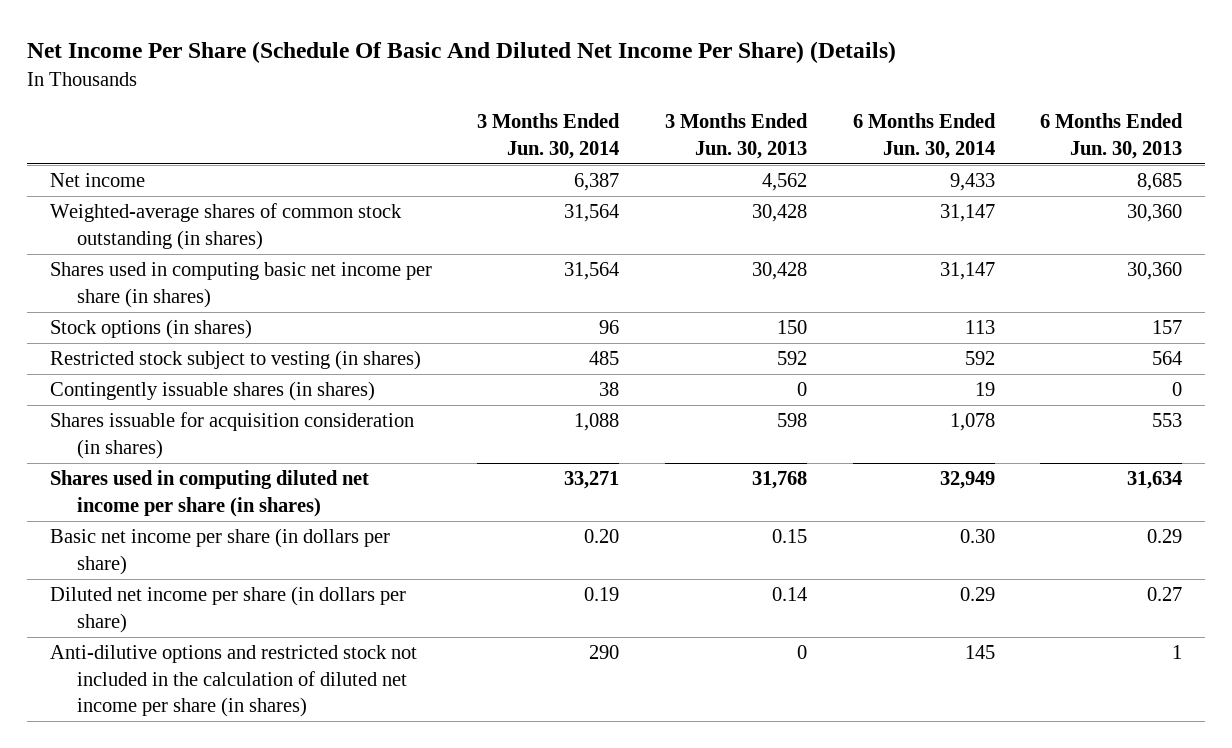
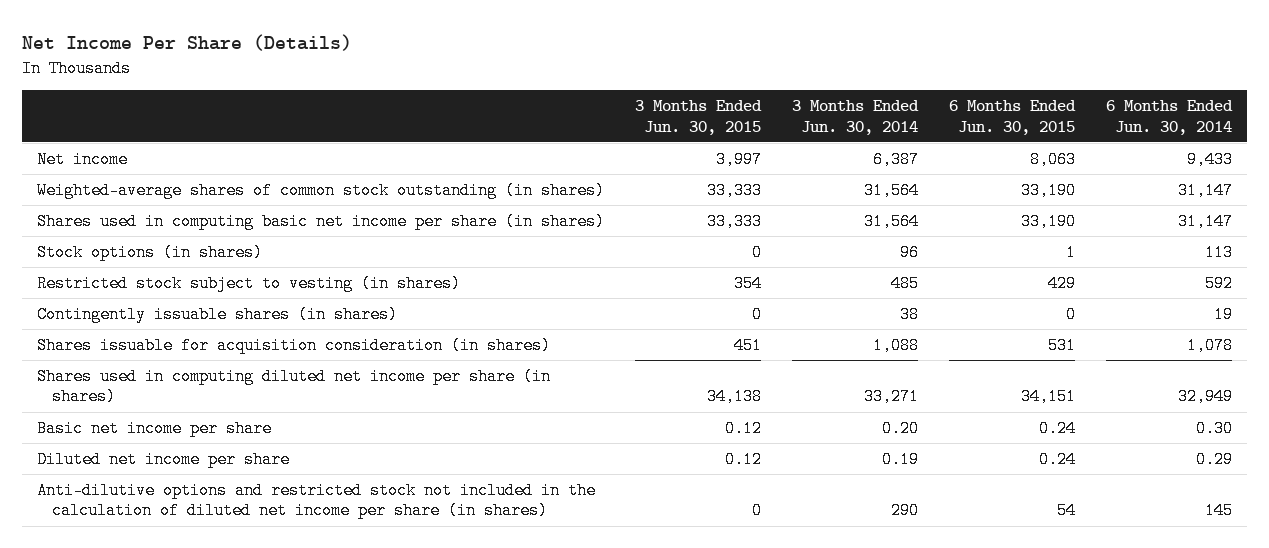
- Net Income Per Share (Schedule Of Basic And Diluted Net Income Per Share) (Details)
+ Net Income Per Share (Details)
- | 3 Months Ended Jun. 30, 2014 | 3 Months Ended Jun. 30, 2013 | 6 Months Ended Jun. 30, 2014 | 6 Months Ended Jun. 30, 2013
+ | 3 Months Ended Jun. 30, 2015 | 3 Months Ended Jun. 30, 2014 | 6 Months Ended Jun. 30, 2015 | 6 Months Ended Jun. 30, 2014
- Basic net income per share (in dollars per share) | 0.20 | 0.15 | 0.30 | 0.29
- Diluted net income per share (in dollars per share) | 0.19 | 0.14 | 0.29 | 0.27
+ Basic net income per share | 0.12 | 0.20 | 0.24 | 0.30
+ Diluted net income per share | 0.12 | 0.19 | 0.24 | 0.29

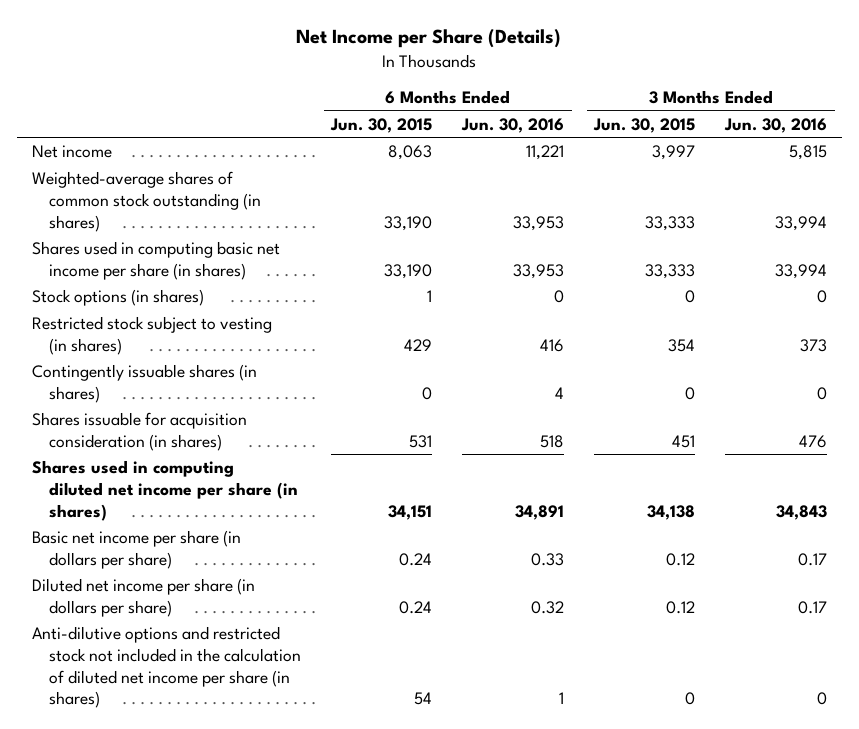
- Net Income Per Share (Details)
+ Net Income per Share (Details)
- | 3 Months Ended Jun. 30, 2015 | 3 Months Ended Jun. 30, 2014 | 6 Months Ended Jun. 30, 2015 | 6 Months Ended Jun. 30, 2014
+ | 6 Months Ended Jun. 30, 2015 | 6 Months Ended Jun. 30, 2016 | 3 Months Ended Jun. 30, 2015 | 3 Months Ended Jun. 30, 2016
- Basic net income per share | 0.12 | 0.20 | 0.24 | 0.30
- Diluted net income per share | 0.12 | 0.19 | 0.24 | 0.29
+ Basic net income per share (in dollars per share) | 0.24 | 0.33 | 0.12 | 0.17
+ Diluted net income per share (in dollars per share) | 0.24 | 0.32 | 0.12 | 0.17

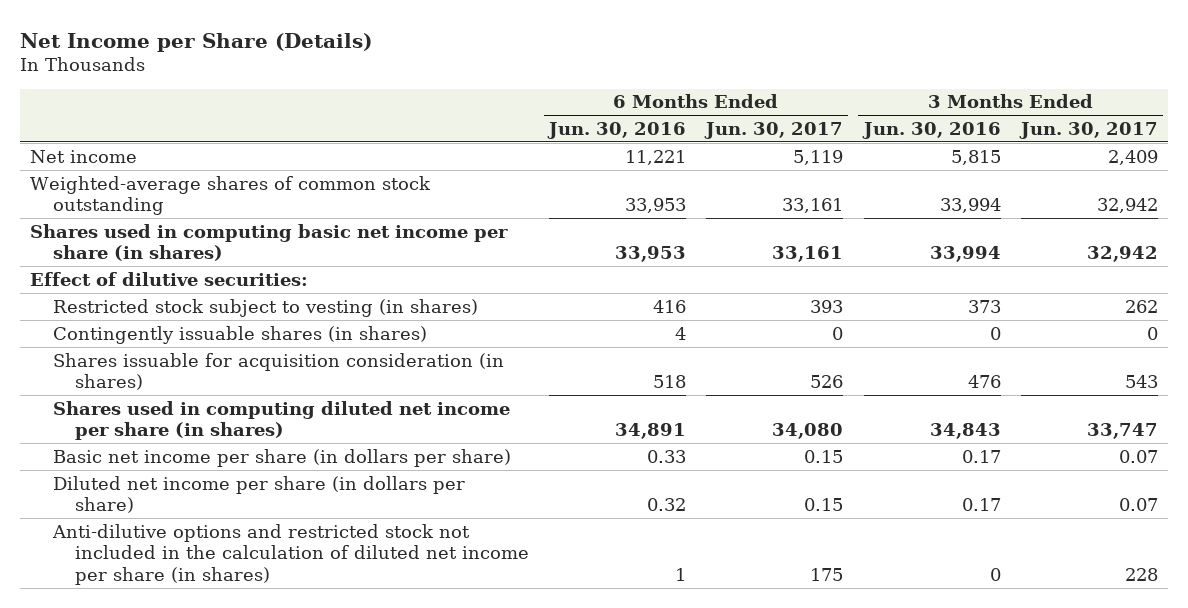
- | 6 Months Ended Jun. 30, 2015 | 6 Months Ended Jun. 30, 2016 | 3 Months Ended Jun. 30, 2015 | 3 Months Ended Jun. 30, 2016
+ | 6 Months Ended Jun. 30, 2016 | 6 Months Ended Jun. 30, 2017 | 3 Months Ended Jun. 30, 2016 | 3 Months Ended Jun. 30, 2017
- Weighted-average shares of common stock outstanding (in shares) | 33,190 | 33,953 | 33,333 | 33,994
+ Weighted-average shares of common stock outstanding | 33,953 | 33,161 | 33,994 | 32,942
- Stock options (in shares) | 1 | 0 | 0 | 0
+ Effect of dilutive securities:

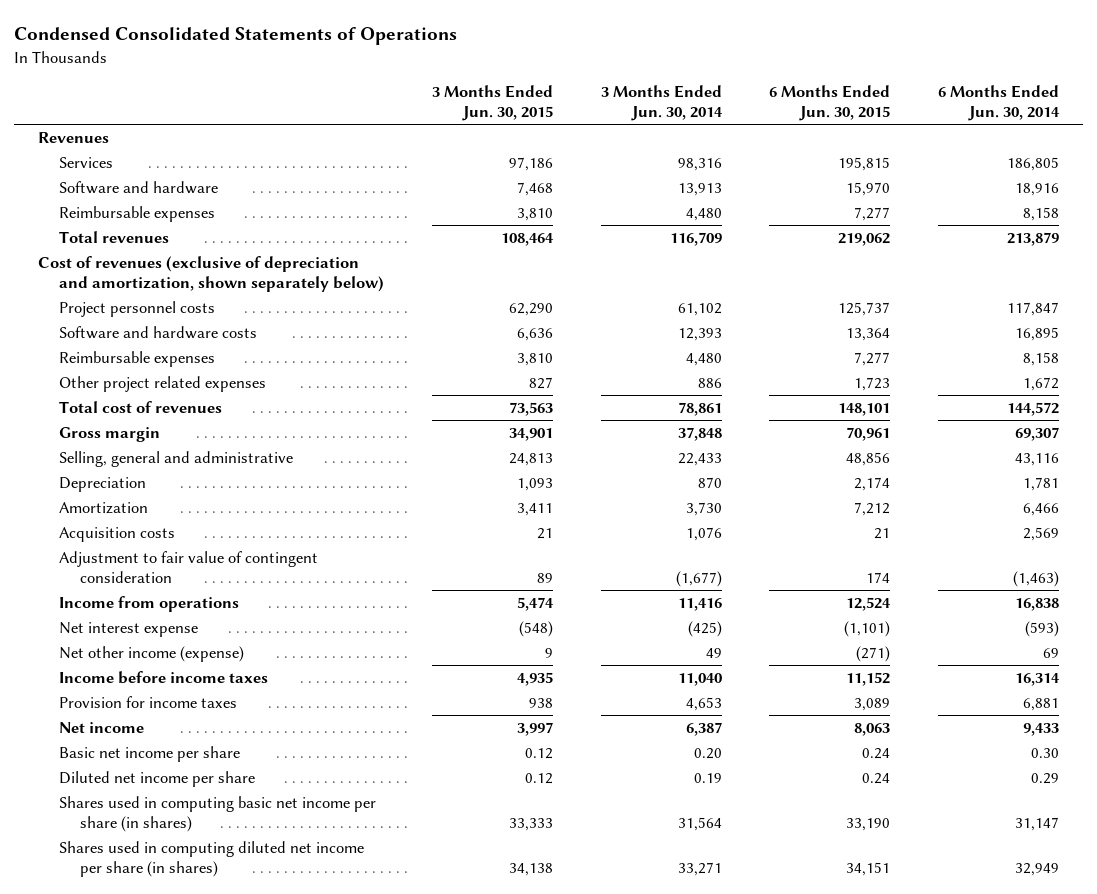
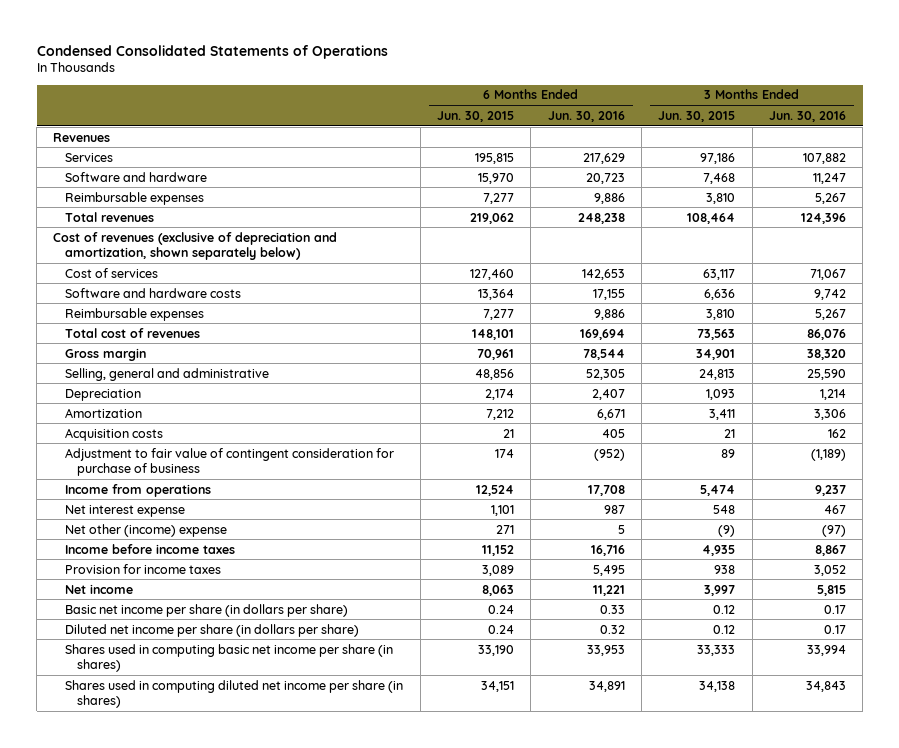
- | 3 Months Ended Jun. 30, 2015 | 3 Months Ended Jun. 30, 2014 | 6 Months Ended Jun. 30, 2015 | 6 Months Ended Jun. 30, 2014
+ | 6 Months Ended Jun. 30, 2015 | 6 Months Ended Jun. 30, 2016 | 3 Months Ended Jun. 30, 2015 | 3 Months Ended Jun. 30, 2016
- Project personnel costs | 62,290 | 61,102 | 125,737 | 117,847
+ Cost of services | 127,460 | 142,653 | 63,117 | 71,067
- Other project related expenses | 827 | 886 | 1,723 | 1,672
- Adjustment to fair value of contingent consideration | 89 | (1,677) | 174 | (1,463)
+ Adjustment to fair value of contingent consideration for purchase of business | 174 | (952) | 89 | (1,189)
- Net interest expense | (548) | (425) | (1,101) | (593)
- Net other income (expense) | 9 | 49 | (271) | 69
+ Net interest expense | 1,101 | 987 | 548 | 467
+ Net other (income) expense | 271 | 5 | (9) | (97)
- Basic net income per share | 0.12 | 0.20 | 0.24 | 0.30
- Diluted net income per share | 0.12 | 0.19 | 0.24 | 0.29
+ Basic net income per share (in dollars per share) | 0.24 | 0.33 | 0.12 | 0.17
+ Diluted net income per share (in dollars per share) | 0.24 | 0.32 | 0.12 | 0.17

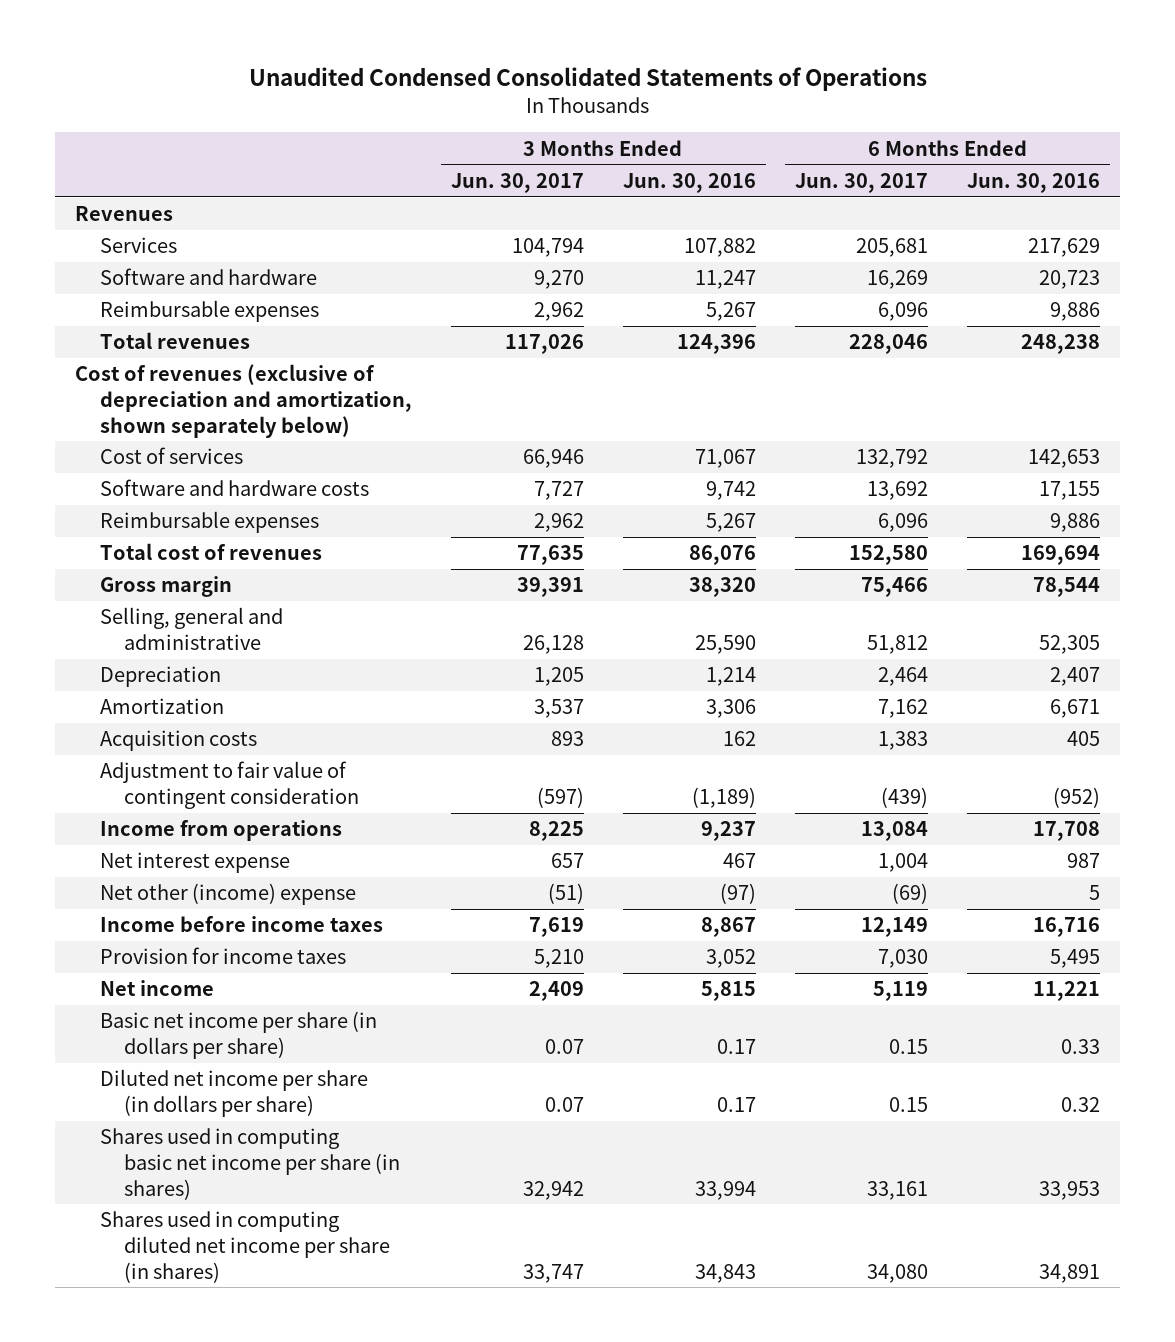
- Condensed Consolidated Statements of Operations
+ Unaudited Condensed Consolidated Statements of Operations
- | 6 Months Ended Jun. 30, 2015 | 6 Months Ended Jun. 30, 2016 | 3 Months Ended Jun. 30, 2015 | 3 Months Ended Jun. 30, 2016
+ | 3 Months Ended Jun. 30, 2017 | 3 Months Ended Jun. 30, 2016 | 6 Months Ended Jun. 30, 2017 | 6 Months Ended Jun. 30, 2016
- Adjustment to fair value of contingent consideration for purchase of business | 174 | (952) | 89 | (1,189)
+ Adjustment to fair value of contingent consideration | (597) | (1,189) | (439) | (952)

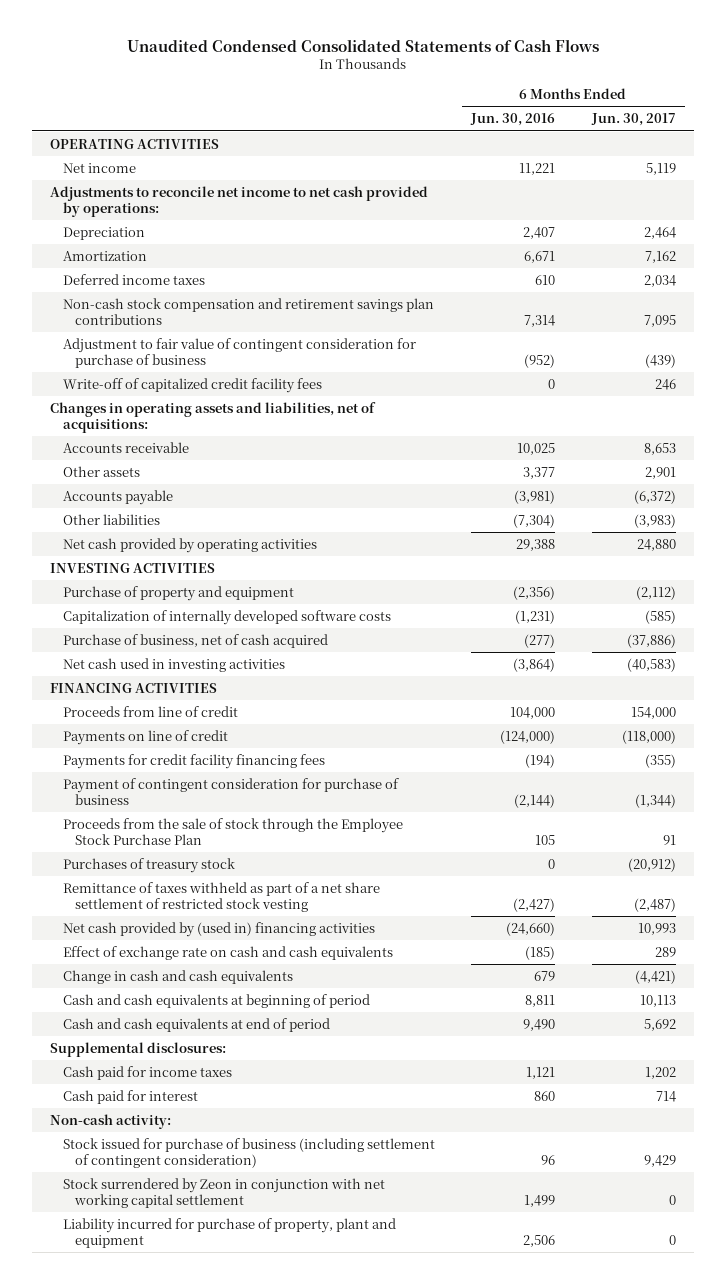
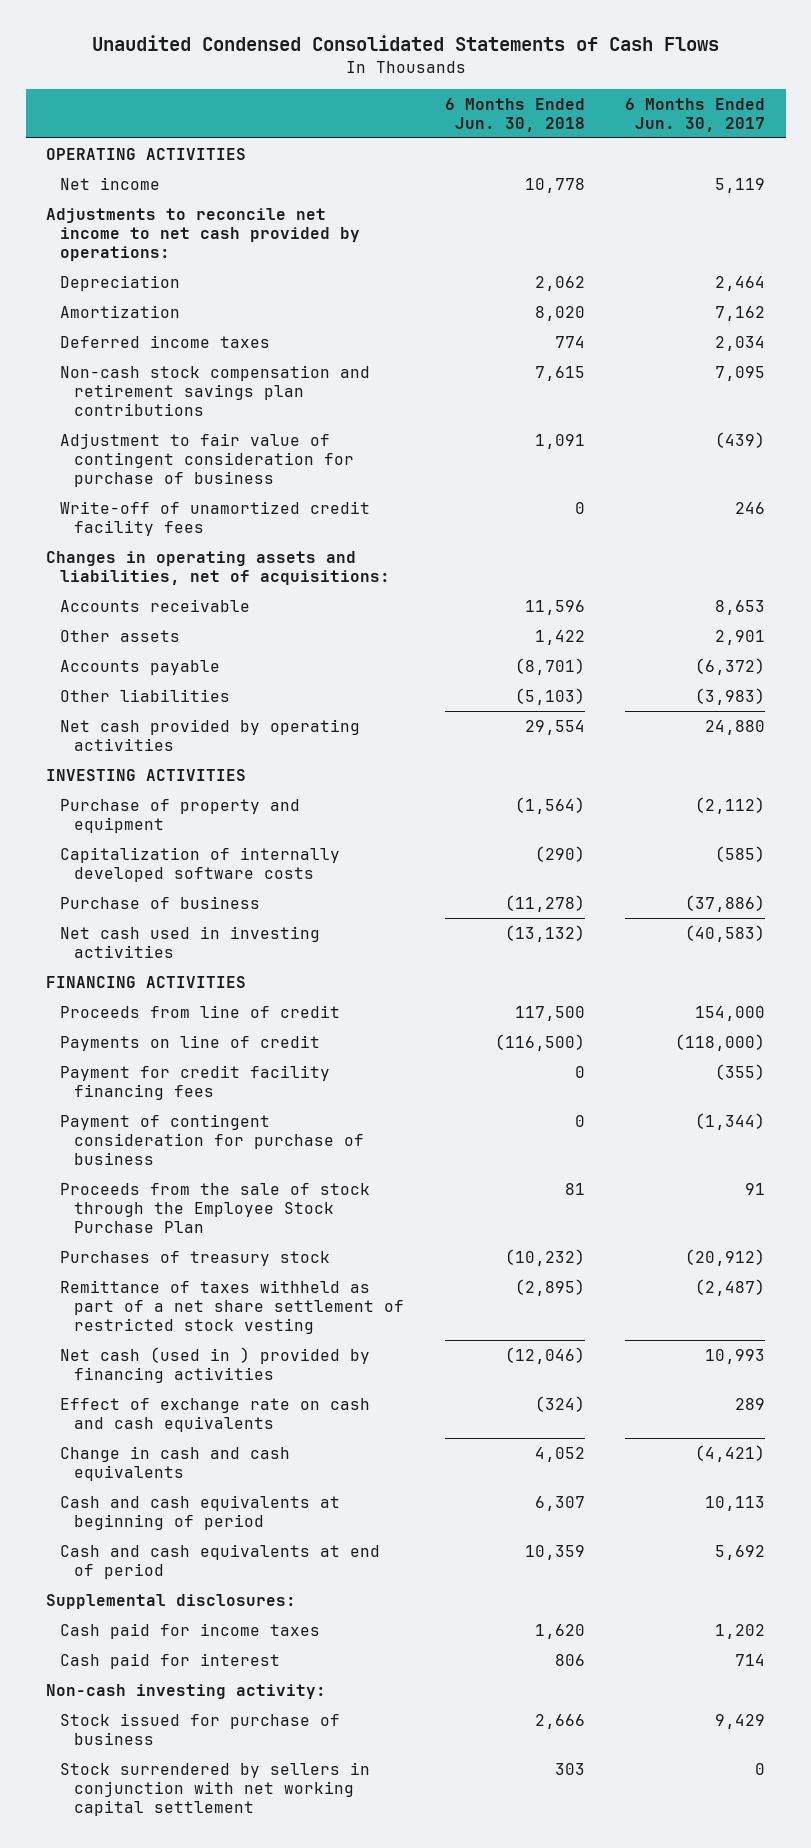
- | 6 Months Ended Jun. 30, 2016 | 6 Months Ended Jun. 30, 2017
+ | 6 Months Ended Jun. 30, 2018 | 6 Months Ended Jun. 30, 2017
- Write-off of capitalized credit facility fees | 0 | 246
+ Write-off of unamortized credit facility fees | 0 | 246
- Purchase of business, net of cash acquired | (277) | (37,886)
+ Purchase of business | (11,278) | (37,886)
- Payments for credit facility financing fees | (194) | (355)
+ Payment for credit facility financing fees | 0 | (355)
- Net cash provided by (used in) financing activities | (24,660) | 10,993
+ Net cash (used in ) provided by financing activities | (12,046) | 10,993
- Non-cash activity:
- Stock issued for purchase of business (including settlement of contingent consideration) | 96 | 9,429
- Stock surrendered by Zeon in conjunction with net working capital settlement | 1,499 | 0
- Liability incurred for purchase of property, plant and equipment | 2,506 | 0
+ Non-cash investing activity:
+ Stock issued for purchase of business | 2,666 | 9,429
+ Stock surrendered by sellers in conjunction with net working capital settlement | 303 | 0

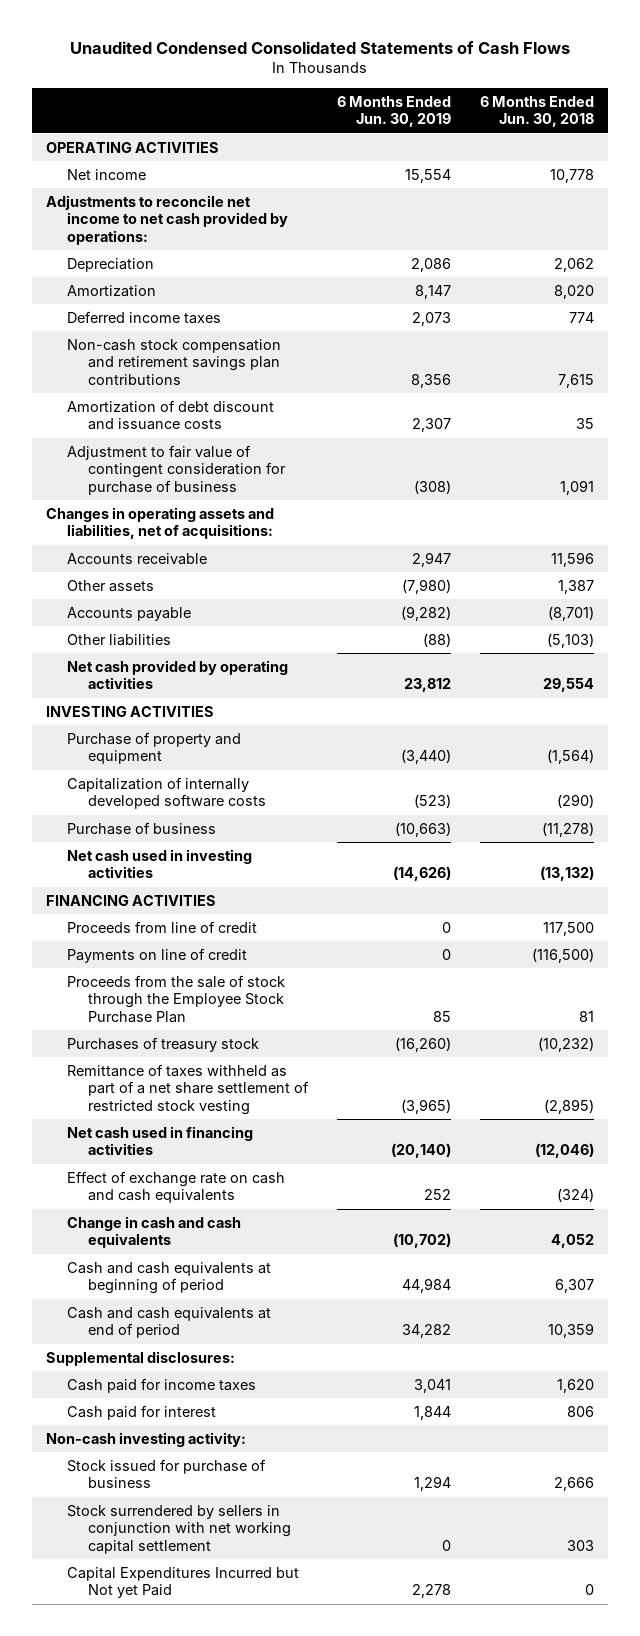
- | 6 Months Ended Jun. 30, 2018 | 6 Months Ended Jun. 30, 2017
+ | 6 Months Ended Jun. 30, 2019 | 6 Months Ended Jun. 30, 2018
+ Amortization of debt discount and issuance costs | 2,307 | 35
- Write-off of unamortized credit facility fees | 0 | 246
- Other assets | 1,422 | 2,901
+ Other assets | (7,980) | 1,387
- Payment for credit facility financing fees | 0 | (355)
- Payment of contingent consideration for purchase of business | 0 | (1,344)
- Net cash (used in ) provided by financing activities | (12,046) | 10,993
+ Net cash used in financing activities | (20,140) | (12,046)
+ Capital Expenditures Incurred but Not yet Paid | 2,278 | 0

